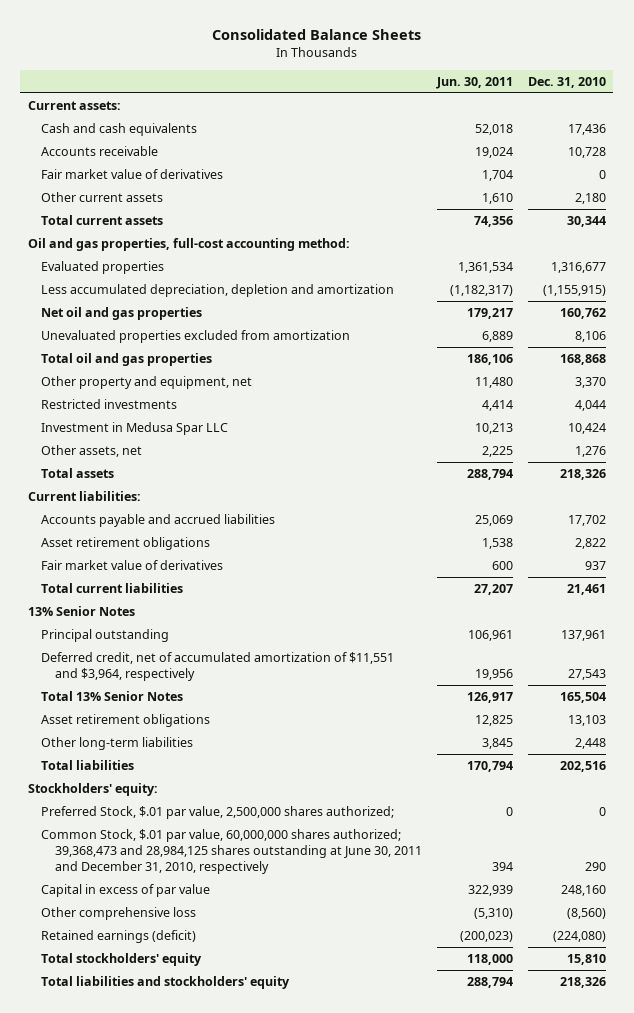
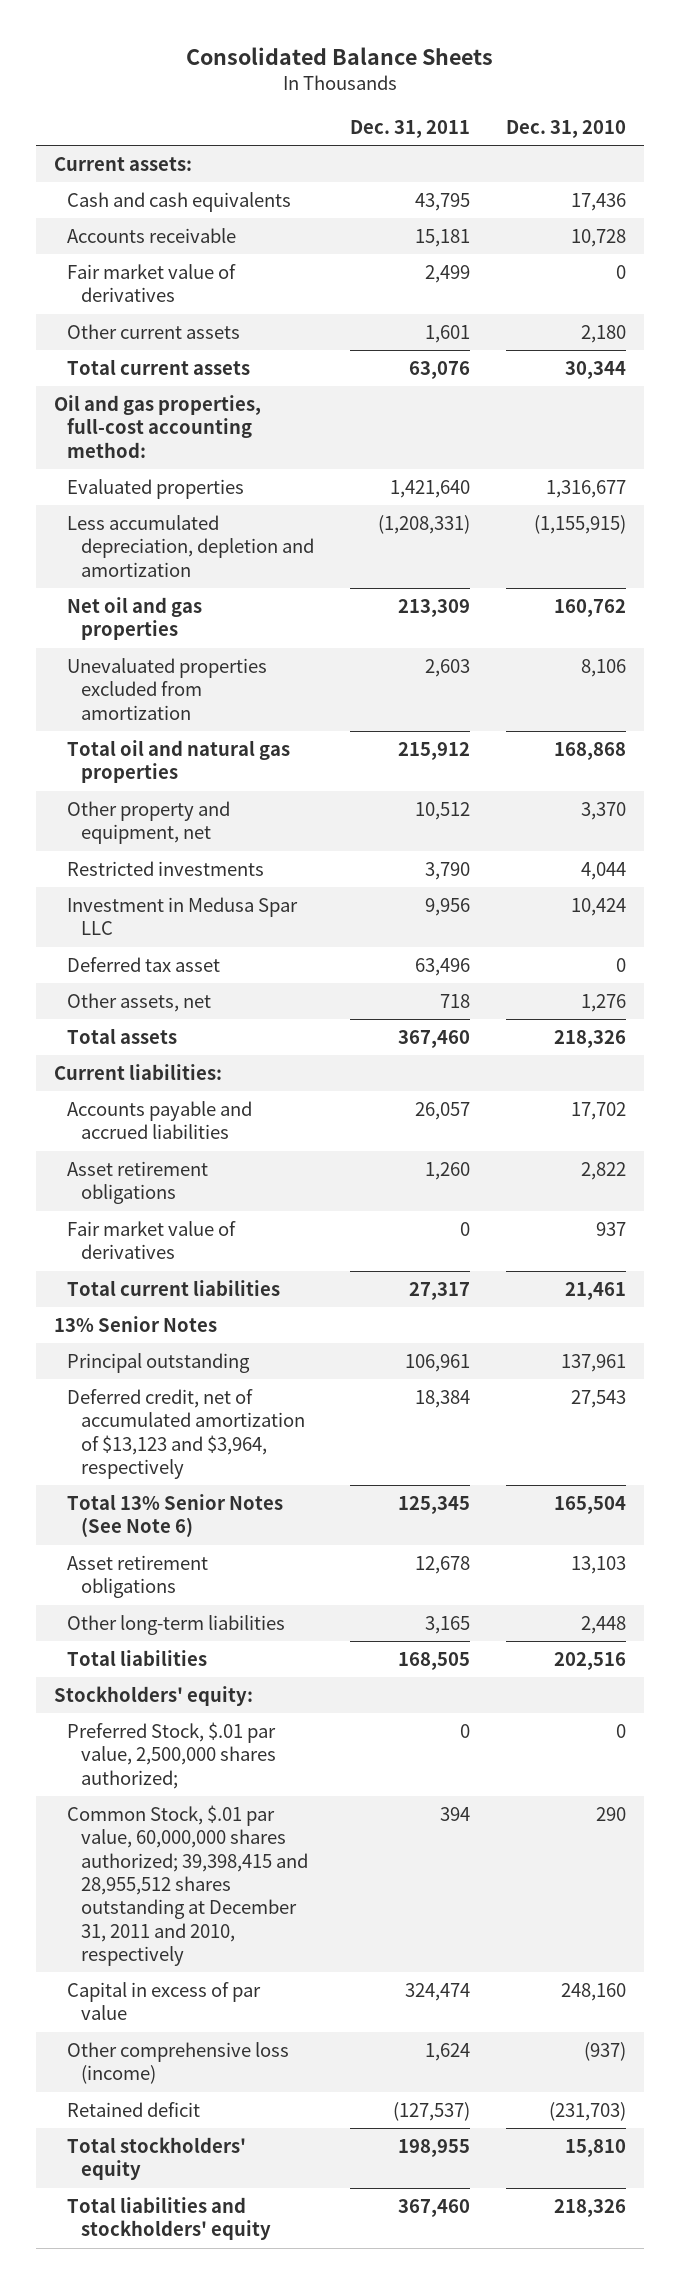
- | Jun. 30, 2011 | Dec. 31, 2010
+ | Dec. 31, 2011 | Dec. 31, 2010
- Total oil and gas properties | 186,106 | 168,868
+ Total oil and natural gas properties | 215,912 | 168,868
+ Deferred tax asset | 63,496 | 0
- Deferred credit, net of accumulated amortization of $11,551 and $3,964, respectively | 19,956 | 27,543
- Total 13% Senior Notes | 126,917 | 165,504
+ Deferred credit, net of accumulated amortization of $13,123 and $3,964, respectively | 18,384 | 27,543
+ Total 13% Senior Notes (See Note 6) | 125,345 | 165,504
- Common Stock, $.01 par value, 60,000,000 shares authorized; 39,368,473 and 28,984,125 shares outstanding at June 30, 2011 and December 31, 2010, respectively | 394 | 290
+ Common Stock, $.01 par value, 60,000,000 shares authorized; 39,398,415 and 28,955,512 shares outstanding at December 31, 2011 and 2010, respectively | 394 | 290
- Other comprehensive loss | (5,310) | (8,560)
- Retained earnings (deficit) | (200,023) | (224,080)
+ Other comprehensive loss (income) | 1,624 | (937)
+ Retained deficit | (127,537) | (231,703)

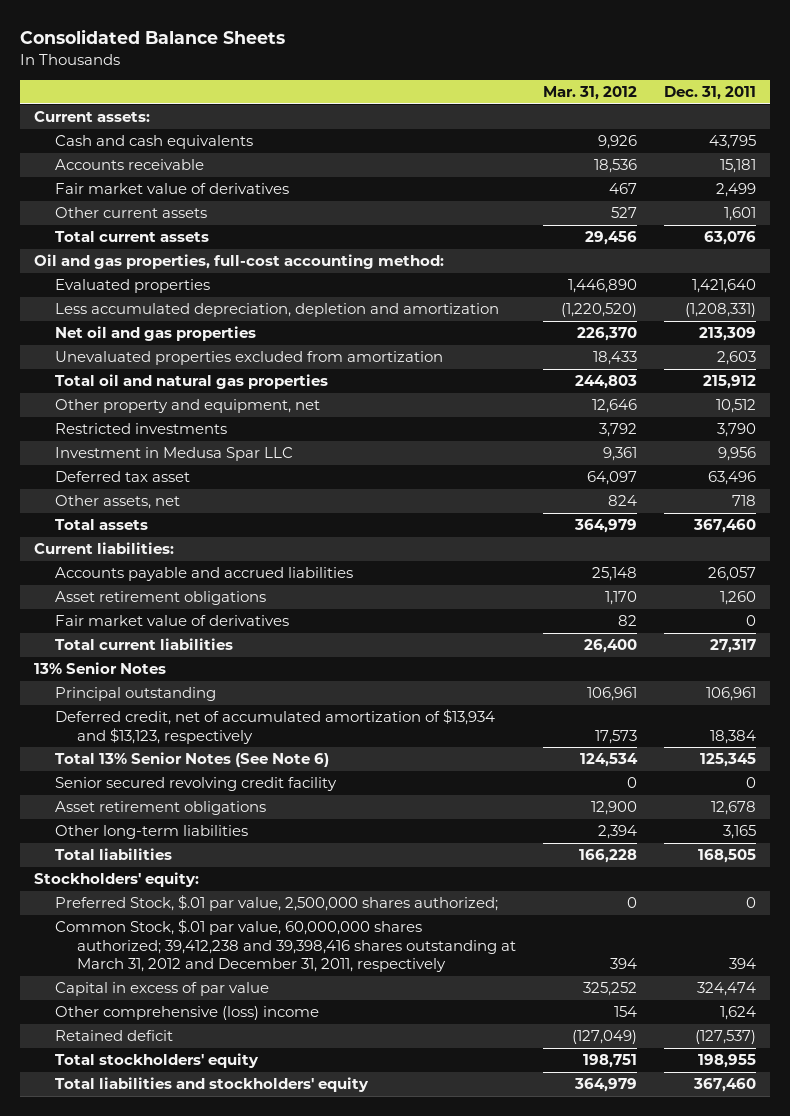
- | Dec. 31, 2011 | Dec. 31, 2010
+ | Mar. 31, 2012 | Dec. 31, 2011
- Deferred credit, net of accumulated amortization of $13,123 and $3,964, respectively | 18,384 | 27,543
+ Deferred credit, net of accumulated amortization of $13,934 and $13,123, respectively | 17,573 | 18,384
+ Senior secured revolving credit facility | 0 | 0
- Common Stock, $.01 par value, 60,000,000 shares authorized; 39,398,415 and 28,955,512 shares outstanding at December 31, 2011 and 2010, respectively | 394 | 290
+ Common Stock, $.01 par value, 60,000,000 shares authorized; 39,412,238 and 39,398,416 shares outstanding at March 31, 2012 and December 31, 2011, respectively | 394 | 394
- Other comprehensive loss (income) | 1,624 | (937)
+ Other comprehensive (loss) income | 154 | 1,624

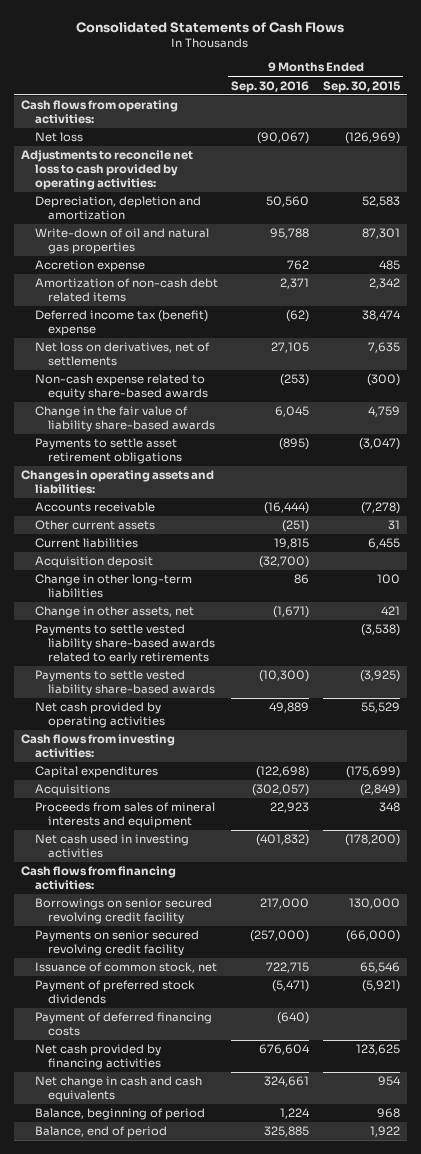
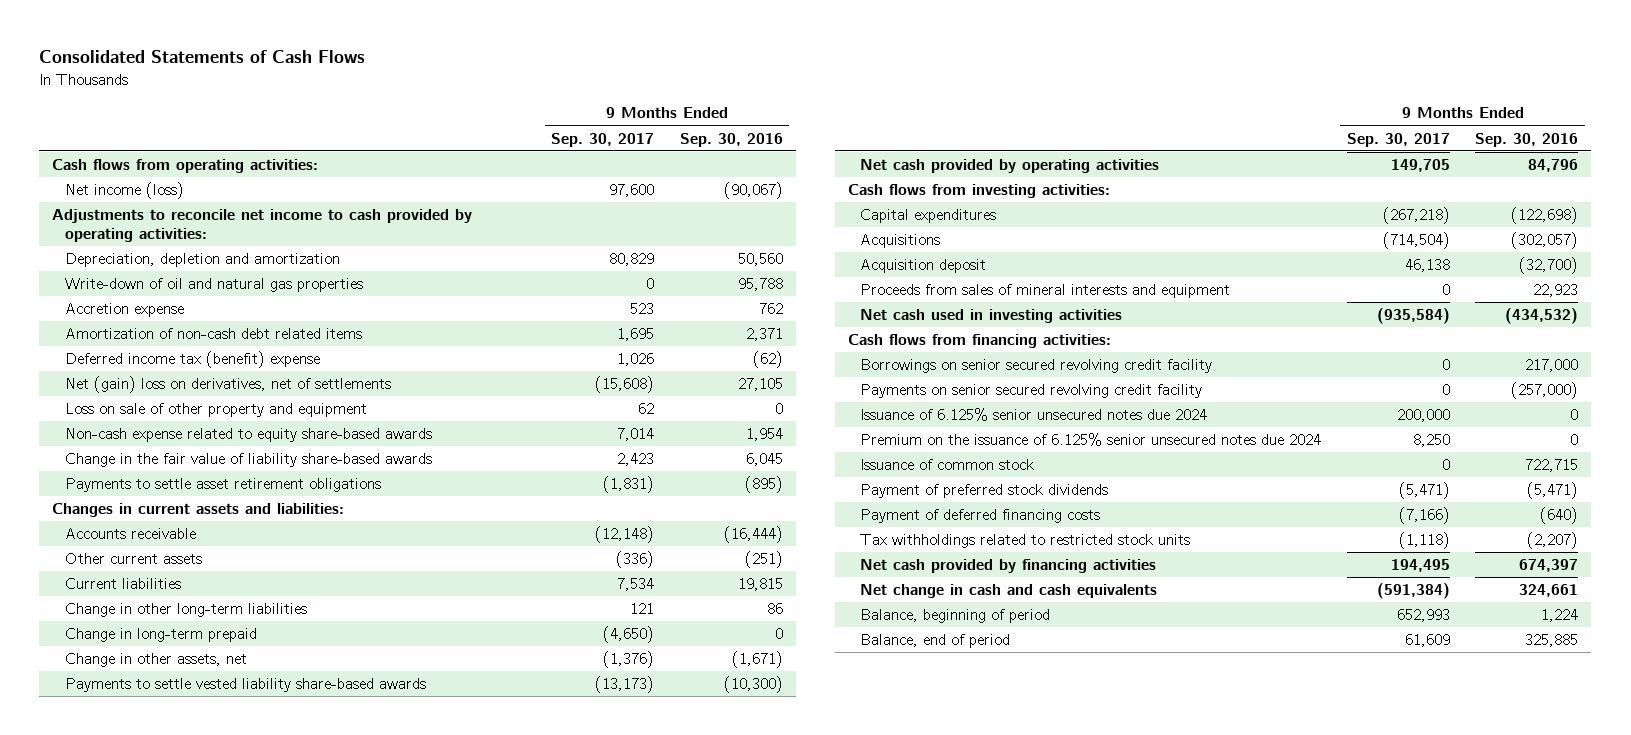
- | 9 Months Ended Sep. 30, 2016 | 9 Months Ended Sep. 30, 2015
+ | 9 Months Ended Sep. 30, 2017 | 9 Months Ended Sep. 30, 2016
- Net loss | (90,067) | (126,969)
- Adjustments to reconcile net loss to cash provided by operating activities:
+ Net income (loss) | 97,600 | (90,067)
+ Adjustments to reconcile net income to cash provided by operating activities:
- Net loss on derivatives, net of settlements | 27,105 | 7,635
- Non-cash expense related to equity share-based awards | (253) | (300)
+ Net (gain) loss on derivatives, net of settlements | (15,608) | 27,105
+ Loss on sale of other property and equipment | 62 | 0
+ Non-cash expense related to equity share-based awards | 7,014 | 1,954
- Changes in operating assets and liabilities:
+ Changes in current assets and liabilities:
+ Change in long-term prepaid | (4,650) | 0
- Payments to settle vested liability share-based awards related to early retirements | | (3,538)
- Net cash provided by operating activities | 49,889 | 55,529
+ Net cash provided by operating activities | 149,705 | 84,796
moved down: Acquisition deposit | 46,138 | (32,700)
- Net cash used in investing activities | (401,832) | (178,200)
+ Net cash used in investing activities | (935,584) | (434,532)
- Issuance of common stock, net | 722,715 | 65,546
+ Issuance of 6.125% senior unsecured notes due 2024 | 200,000 | 0
+ Premium on the issuance of 6.125% senior unsecured notes due 2024 | 8,250 | 0
+ Issuance of common stock | 0 | 722,715
- Net cash provided by financing activities | 676,604 | 123,625
+ Tax withholdings related to restricted stock units | (1,118) | (2,207)
+ Net cash provided by financing activities | 194,495 | 674,397

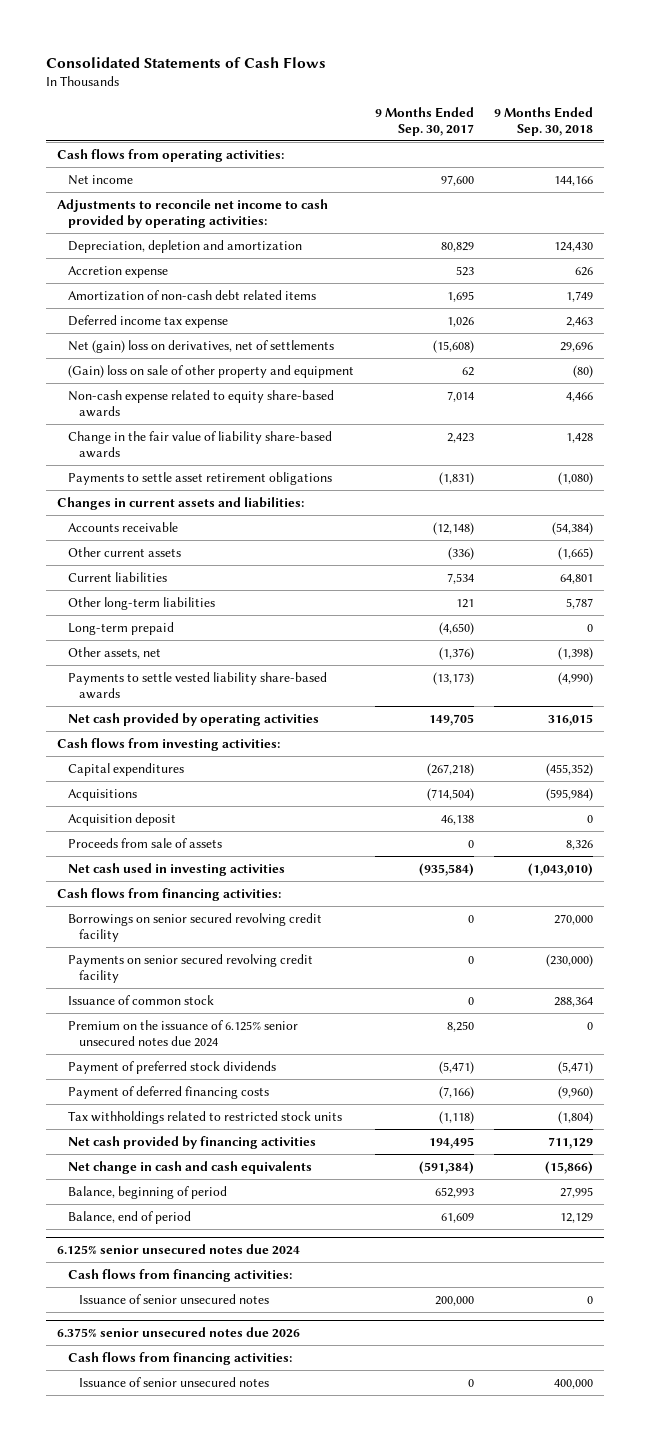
- | 9 Months Ended Sep. 30, 2017 | 9 Months Ended Sep. 30, 2016
+ | 9 Months Ended Sep. 30, 2017 | 9 Months Ended Sep. 30, 2018
- Net income (loss) | 97,600 | (90,067)
+ Net income | 97,600 | 144,166
- Write-down of oil and natural gas properties | 0 | 95,788
- Deferred income tax (benefit) expense | 1,026 | (62)
+ Deferred income tax expense | 1,026 | 2,463
- Loss on sale of other property and equipment | 62 | 0
+ (Gain) loss on sale of other property and equipment | 62 | (80)
- Change in other long-term liabilities | 121 | 86
- Change in long-term prepaid | (4,650) | 0
- Change in other assets, net | (1,376) | (1,671)
+ Other long-term liabilities | 121 | 5,787
+ Long-term prepaid | (4,650) | 0
+ Other assets, net | (1,376) | (1,398)
- Proceeds from sales of mineral interests and equipment | 0 | 22,923
+ Proceeds from sale of assets | 0 | 8,326
- Issuance of 6.125% senior unsecured notes due 2024 | 200,000 | 0
moved down: Premium on the issuance of 6.125% senior unsecured notes due 2024 | 8,250 | 0
+ 6.125% senior unsecured notes due 2024
+ Cash flows from financing activities:
+ Issuance of senior unsecured notes | 200,000 | 0
+ 6.375% senior unsecured notes due 2026
+ Cash flows from financing activities:
+ Issuance of senior unsecured notes | 0 | 400,000

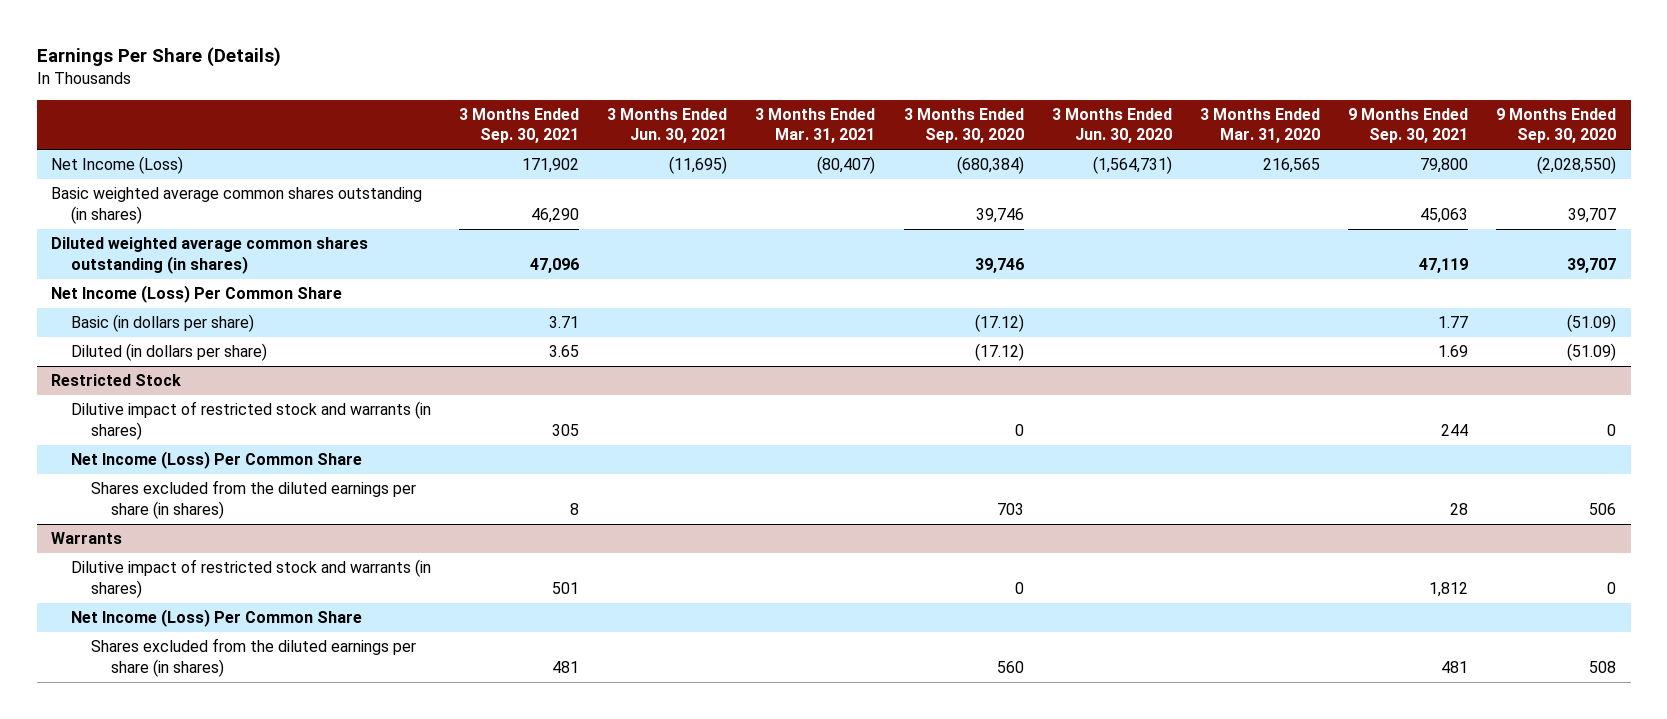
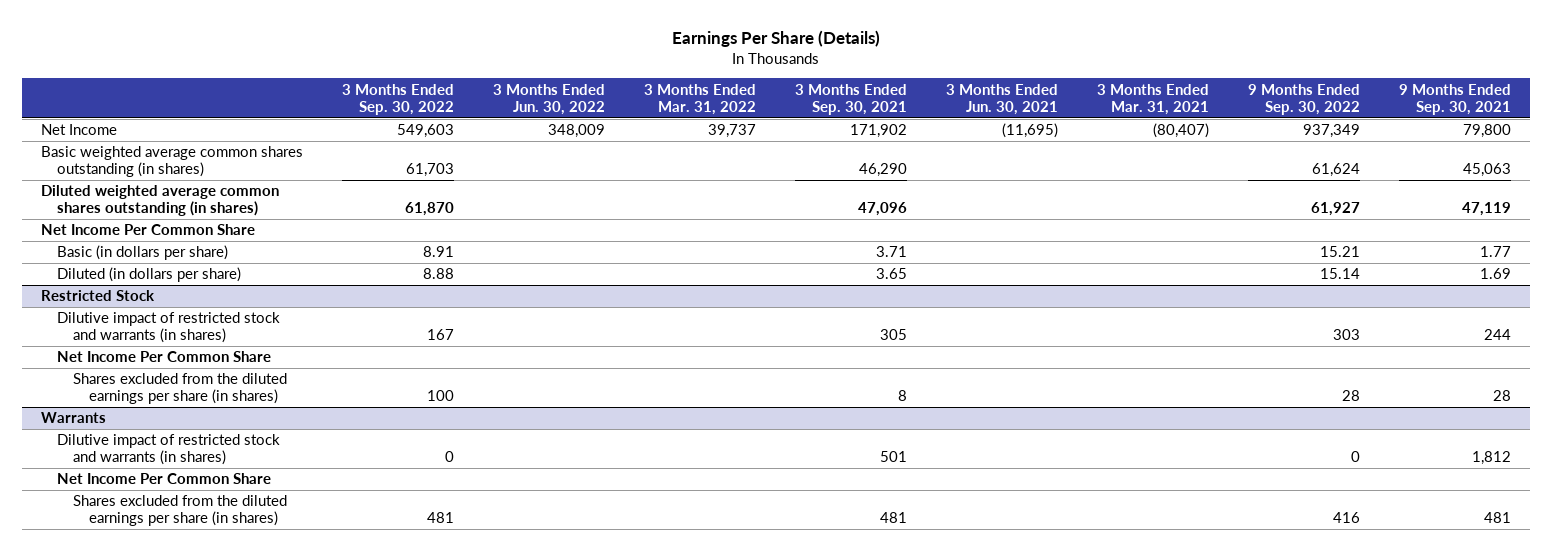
- | 3 Months Ended Sep. 30, 2021 | 3 Months Ended Jun. 30, 2021 | 3 Months Ended Mar. 31, 2021 | 3 Months Ended Sep. 30, 2020 | 3 Months Ended Jun. 30, 2020 | 3 Months Ended Mar. 31, 2020 | 9 Months Ended Sep. 30, 2021 | 9 Months Ended Sep. 30, 2020
+ | 3 Months Ended Sep. 30, 2022 | 3 Months Ended Jun. 30, 2022 | 3 Months Ended Mar. 31, 2022 | 3 Months Ended Sep. 30, 2021 | 3 Months Ended Jun. 30, 2021 | 3 Months Ended Mar. 31, 2021 | 9 Months Ended Sep. 30, 2022 | 9 Months Ended Sep. 30, 2021
- Net Income (Loss) | 171,902 | (11,695) | (80,407) | (680,384) | (1,564,731) | 216,565 | 79,800 | (2,028,550)
+ Net Income | 549,603 | 348,009 | 39,737 | 171,902 | (11,695) | (80,407) | 937,349 | 79,800
- Net Income (Loss) Per Common Share
+ Net Income Per Common Share
@ Restricted Stock
- Net Income (Loss) Per Common Share
+ Net Income Per Common Share
@ Warrants
- Net Income (Loss) Per Common Share
+ Net Income Per Common Share

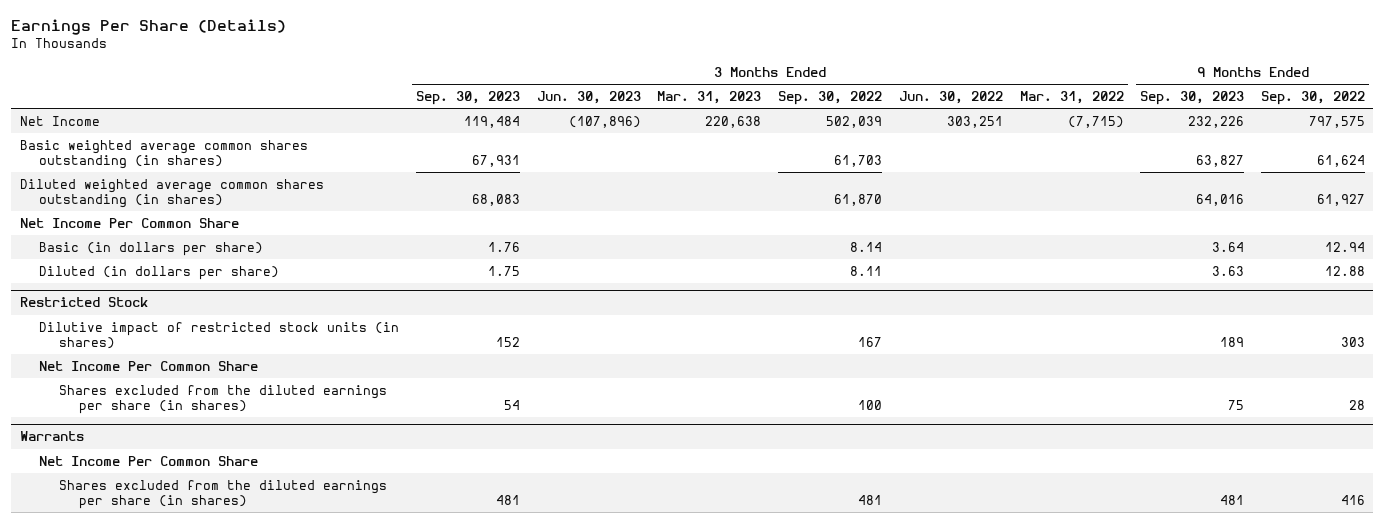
- | 3 Months Ended Sep. 30, 2022 | 3 Months Ended Jun. 30, 2022 | 3 Months Ended Mar. 31, 2022 | 3 Months Ended Sep. 30, 2021 | 3 Months Ended Jun. 30, 2021 | 3 Months Ended Mar. 31, 2021 | 9 Months Ended Sep. 30, 2022 | 9 Months Ended Sep. 30, 2021
+ | 3 Months Ended Sep. 30, 2023 | 3 Months Ended Jun. 30, 2023 | 3 Months Ended Mar. 31, 2023 | 3 Months Ended Sep. 30, 2022 | 3 Months Ended Jun. 30, 2022 | 3 Months Ended Mar. 31, 2022 | 9 Months Ended Sep. 30, 2023 | 9 Months Ended Sep. 30, 2022
- Net Income | 549,603 | 348,009 | 39,737 | 171,902 | (11,695) | (80,407) | 937,349 | 79,800
+ Net Income | 119,484 | (107,896) | 220,638 | 502,039 | 303,251 | (7,715) | 232,226 | 797,575
- Basic (in dollars per share) | 8.91 | | | 3.71 | | | 15.21 | 1.77
- Diluted (in dollars per share) | 8.88 | | | 3.65 | | | 15.14 | 1.69
+ Basic (in dollars per share) | 1.76 | | | 8.14 | | | 3.64 | 12.94
+ Diluted (in dollars per share) | 1.75 | | | 8.11 | | | 3.63 | 12.88
@ Restricted Stock
- Dilutive impact of restricted stock and warrants (in shares) | 167 | | | 305 | | | 303 | 244
+ Dilutive impact of restricted stock units (in shares) | 152 | | | 167 | | | 189 | 303
@ Warrants
- Dilutive impact of restricted stock and warrants (in shares) | 0 | | | 501 | | | 0 | 1,812

